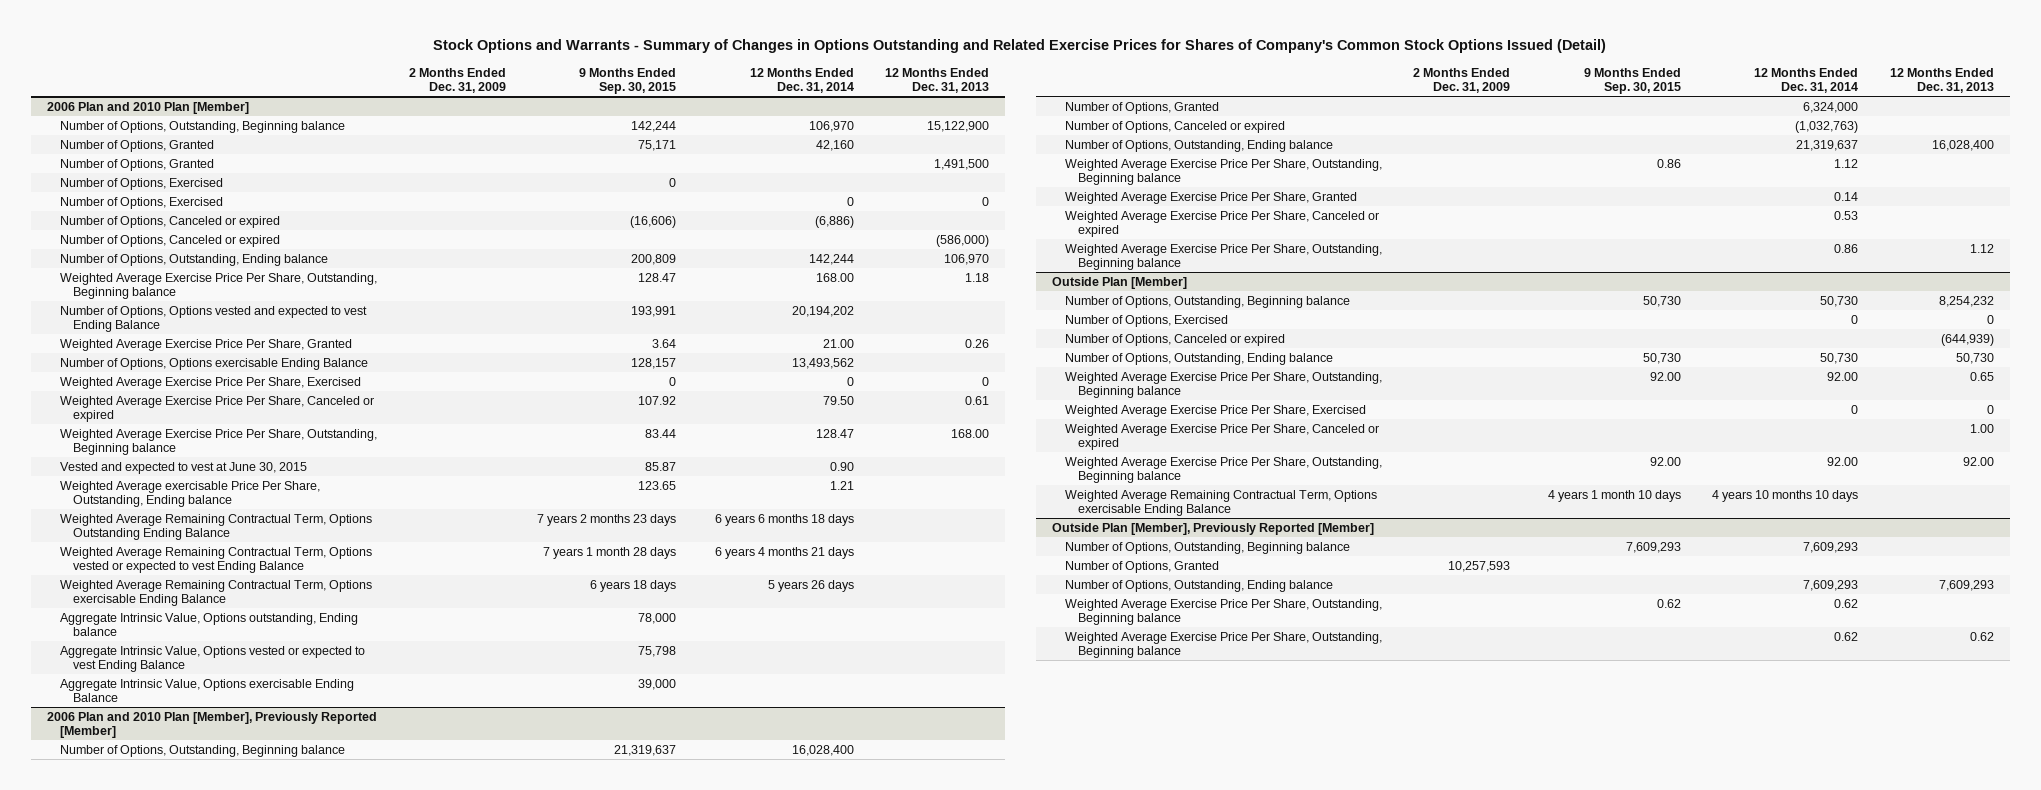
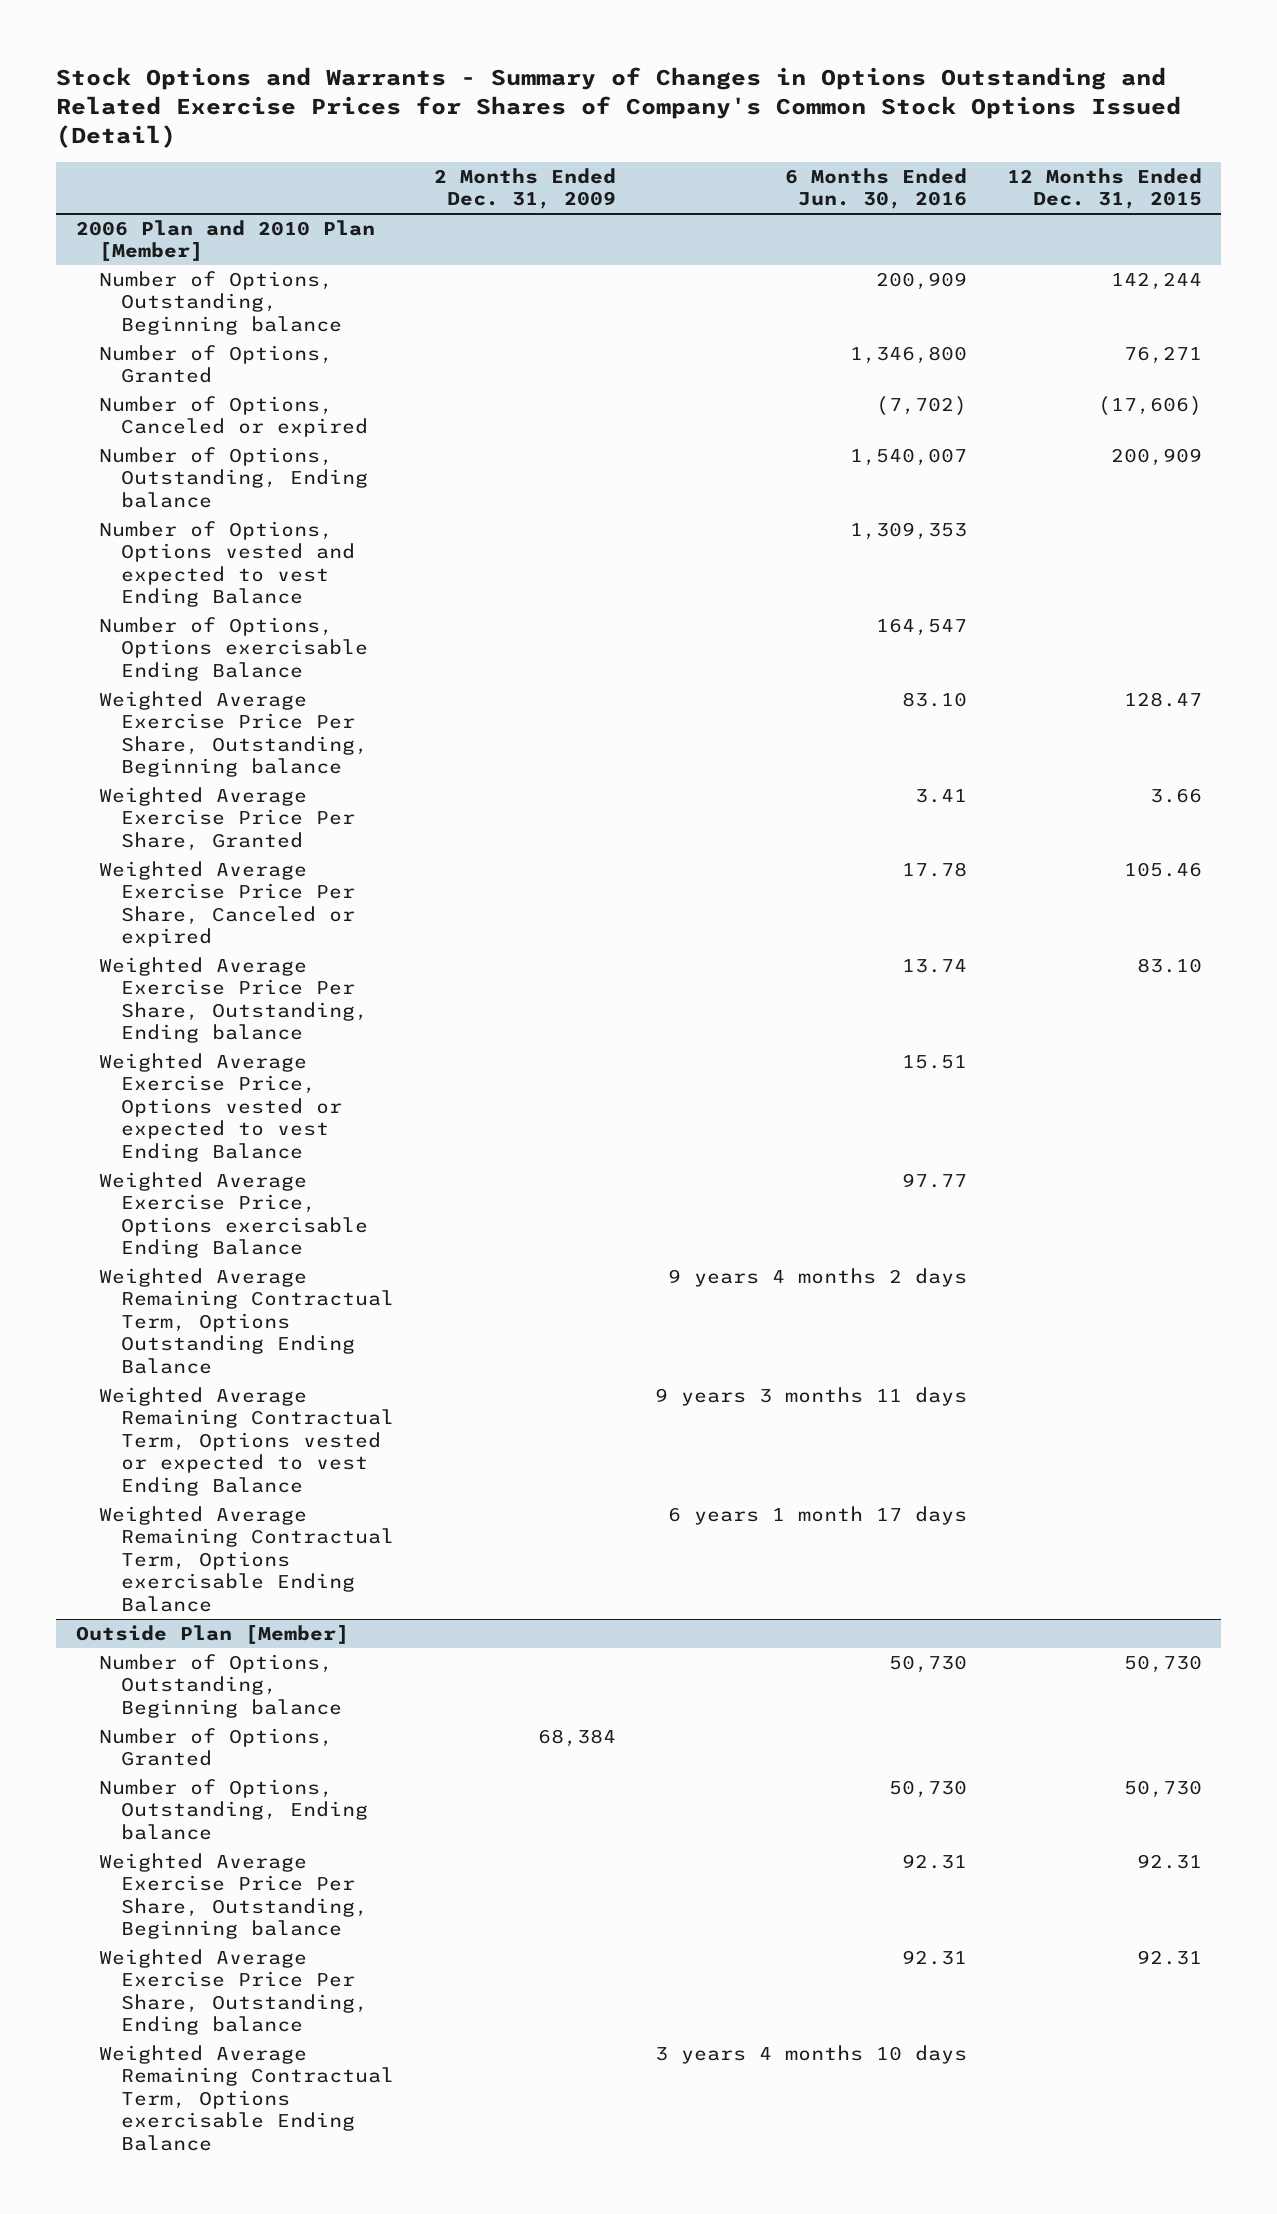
- | 2 Months Ended Dec. 31, 2009 | 9 Months Ended Sep. 30, 2015 | 12 Months Ended Dec. 31, 2014 | 12 Months Ended Dec. 31, 2013
+ | 2 Months Ended Dec. 31, 2009 | 6 Months Ended Jun. 30, 2016 | 12 Months Ended Dec. 31, 2015
@ 2006 Plan and 2010 Plan [Member]
- Number of Options, Granted | | | | 1,491,500
- Number of Options, Exercised | | 0 | |
- Number of Options, Exercised | | | 0 | 0
- Number of Options, Canceled or expired | | | | (586,000)
- Weighted Average Exercise Price Per Share, Outstanding, Beginning balance | | 128.47 | 168.00 | 1.18
- Weighted Average Exercise Price Per Share, Exercised | | 0 | 0 | 0
- Vested and expected to vest at June 30, 2015 | | 85.87 | 0.90 |
- Weighted Average exercisable Price Per Share, Outstanding, Ending balance | | 123.65 | 1.21 |
moved down: Weighted Average Exercise Price Per Share, Granted | | 3.41 | 3.66
moved down: Weighted Average Exercise Price Per Share, Canceled or expired | | 17.78 | 105.46
+ Weighted Average Exercise Price Per Share, Outstanding, Ending balance | | 13.74 | 83.10
+ Weighted Average Exercise Price, Options vested or expected to vest Ending Balance | | 15.51 |
+ Weighted Average Exercise Price, Options exercisable Ending Balance | | 97.77 |
- Aggregate Intrinsic Value, Options outstanding, Ending balance | | 78,000 | |
- Aggregate Intrinsic Value, Options vested or expected to vest Ending Balance | | 75,798 | |
- Aggregate Intrinsic Value, Options exercisable Ending Balance | | 39,000 | |
- 2006 Plan and 2010 Plan [Member], Previously Reported [Member]
- Number of Options, Outstanding, Beginning balance | | 21,319,637 | 16,028,400 |
- Number of Options, Granted | | | 6,324,000 |
- Number of Options, Canceled or expired | | | (1,032,763) |
- Number of Options, Outstanding, Ending balance | | | 21,319,637 | 16,028,400
- Weighted Average Exercise Price Per Share, Outstanding, Beginning balance | | 0.86 | 1.12 |
- Weighted Average Exercise Price Per Share, Granted | | | 0.14 |
- Weighted Average Exercise Price Per Share, Canceled or expired | | | 0.53 |
- Weighted Average Exercise Price Per Share, Outstanding, Beginning balance | | | 0.86 | 1.12
@ Outside Plan [Member]
- Number of Options, Exercised | | | 0 | 0
- Number of Options, Canceled or expired | | | | (644,939)
+ Number of Options, Granted | 68,384 | |
- Weighted Average Exercise Price Per Share, Exercised | | | 0 | 0
- Weighted Average Exercise Price Per Share, Canceled or expired | | | | 1.00
- Weighted Average Exercise Price Per Share, Outstanding, Beginning balance | | 92.00 | 92.00 | 92.00
+ Weighted Average Exercise Price Per Share, Outstanding, Ending balance | | 92.31 | 92.31
- Outside Plan [Member], Previously Reported [Member]
- Number of Options, Outstanding, Beginning balance | | 7,609,293 | 7,609,293 |
- Number of Options, Granted | 10,257,593 | | |
- Number of Options, Outstanding, Ending balance | | | 7,609,293 | 7,609,293
- Weighted Average Exercise Price Per Share, Outstanding, Beginning balance | | 0.62 | 0.62 |
- Weighted Average Exercise Price Per Share, Outstanding, Beginning balance | | | 0.62 | 0.62

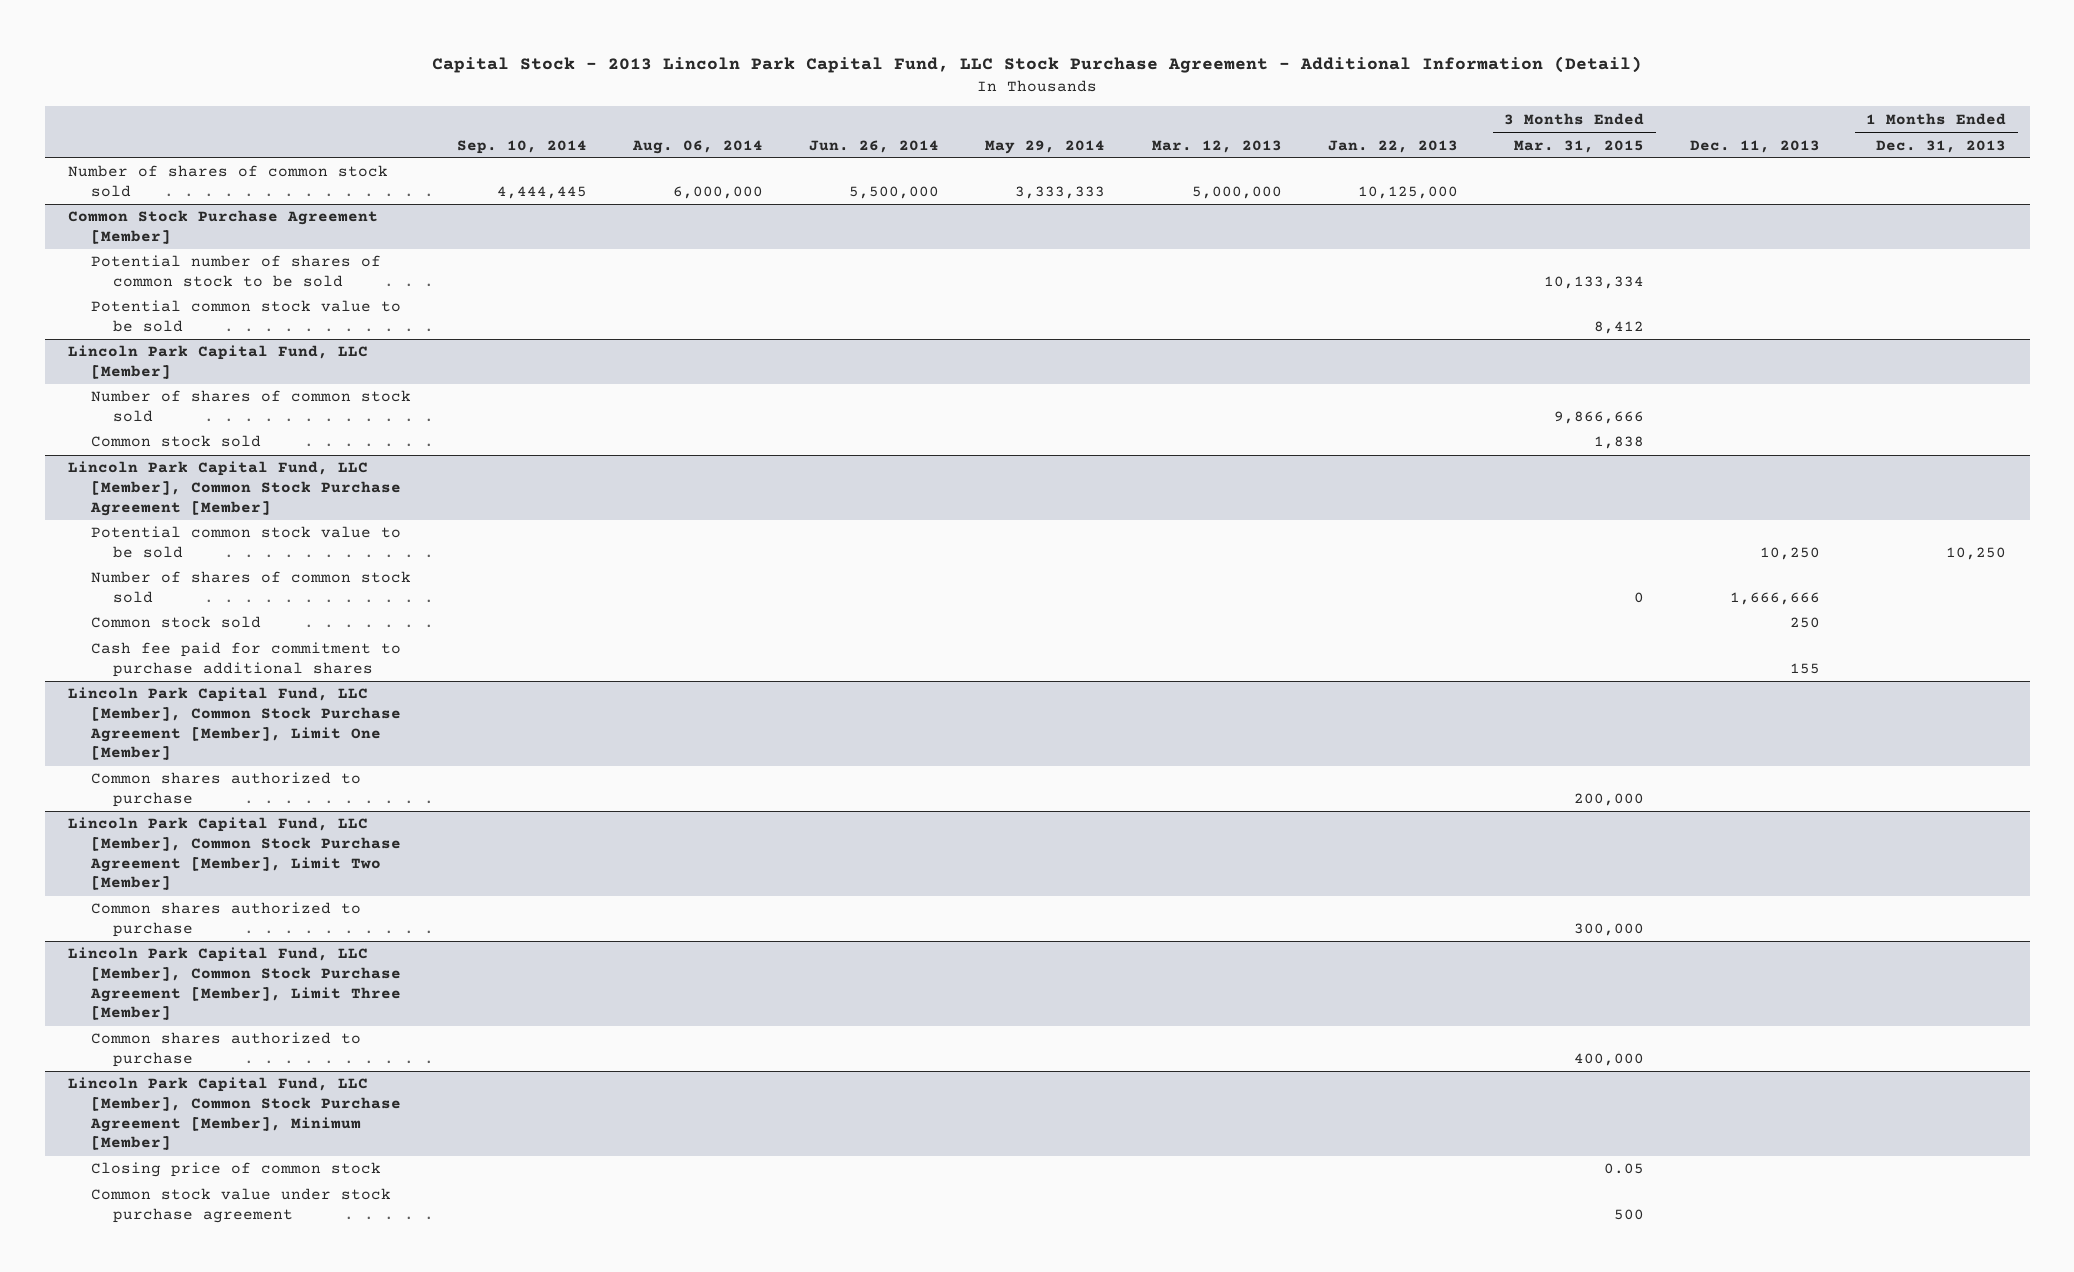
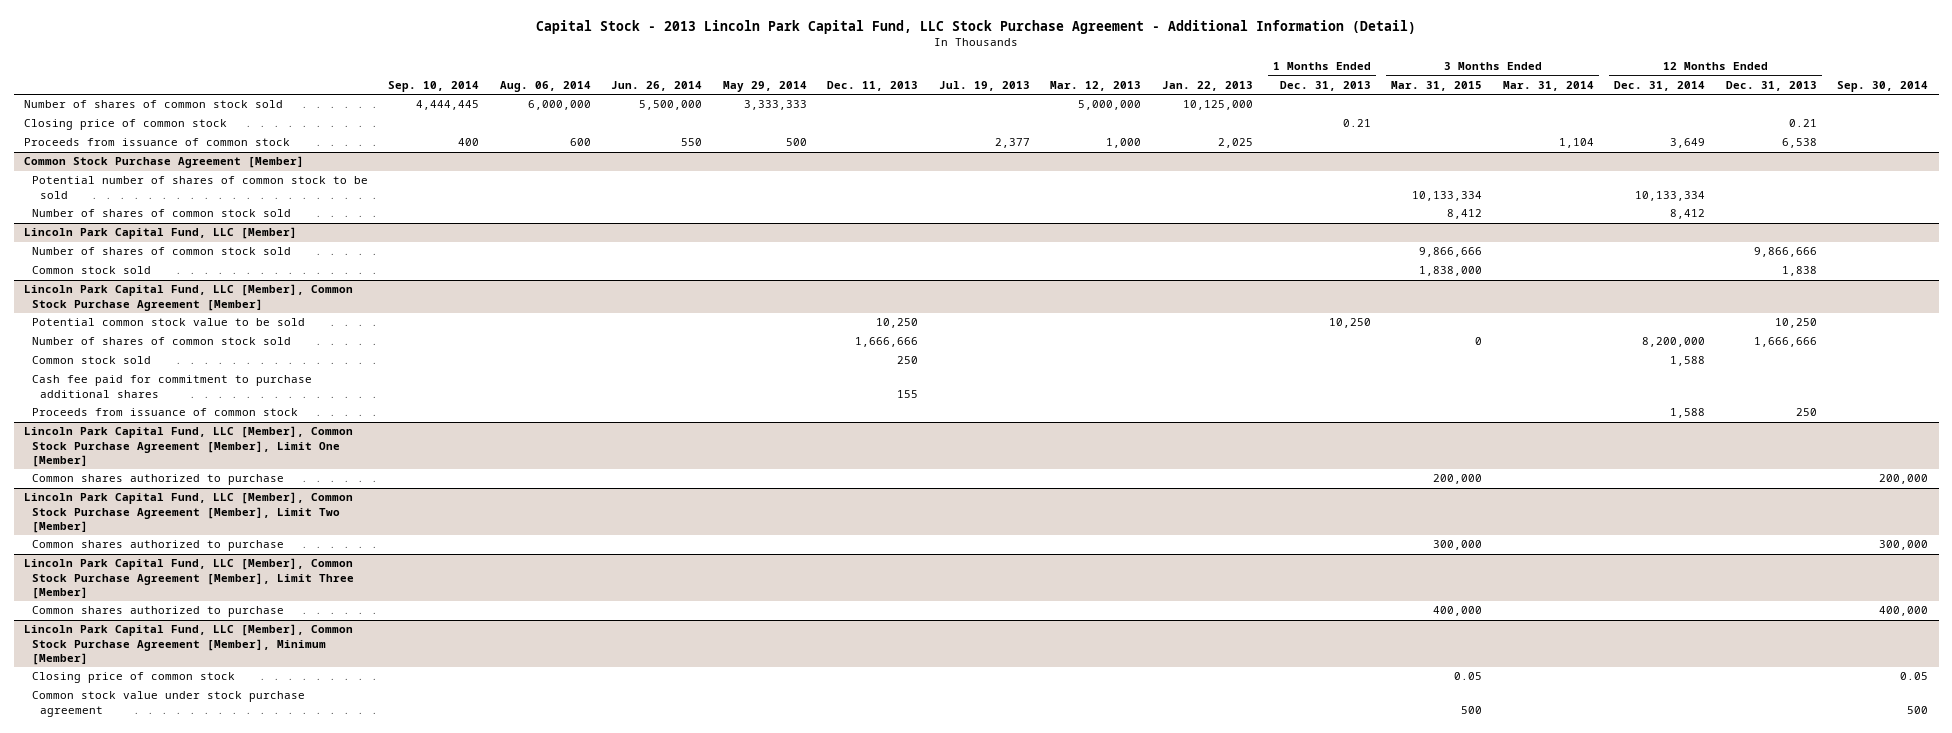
- | Sep. 10, 2014 | Aug. 06, 2014 | Jun. 26, 2014 | May 29, 2014 | Mar. 12, 2013 | Jan. 22, 2013 | 3 Months Ended Mar. 31, 2015 | Dec. 11, 2013 | 1 Months Ended Dec. 31, 2013
+ | Sep. 10, 2014 | Aug. 06, 2014 | Jun. 26, 2014 | May 29, 2014 | Dec. 11, 2013 | Jul. 19, 2013 | Mar. 12, 2013 | Jan. 22, 2013 | 1 Months Ended Dec. 31, 2013 | 3 Months Ended Mar. 31, 2015 | 3 Months Ended Mar. 31, 2014 | 12 Months Ended Dec. 31, 2014 | 12 Months Ended Dec. 31, 2013 | Sep. 30, 2014
+ Closing price of common stock | | | | | | | | | 0.21 | | | | 0.21 |
+ Proceeds from issuance of common stock | 400 | 600 | 550 | 500 | | 2,377 | 1,000 | 2,025 | | | 1,104 | 3,649 | 6,538 |
@ Common Stock Purchase Agreement [Member]
- Potential common stock value to be sold | | | | | | | 8,412 | |
+ Number of shares of common stock sold | | | | | | | | | | 8,412 | | 8,412 | |
@ Lincoln Park Capital Fund, LLC [Member]
- Common stock sold | | | | | | | 1,838 | |
+ Common stock sold | | | | | | | | | | 1,838,000 | | | 1,838 |
@ Lincoln Park Capital Fund, LLC [Member], Common Stock Purchase Agreement [Member]
+ Proceeds from issuance of common stock | | | | | | | | | | | | 1,588 | 250 |

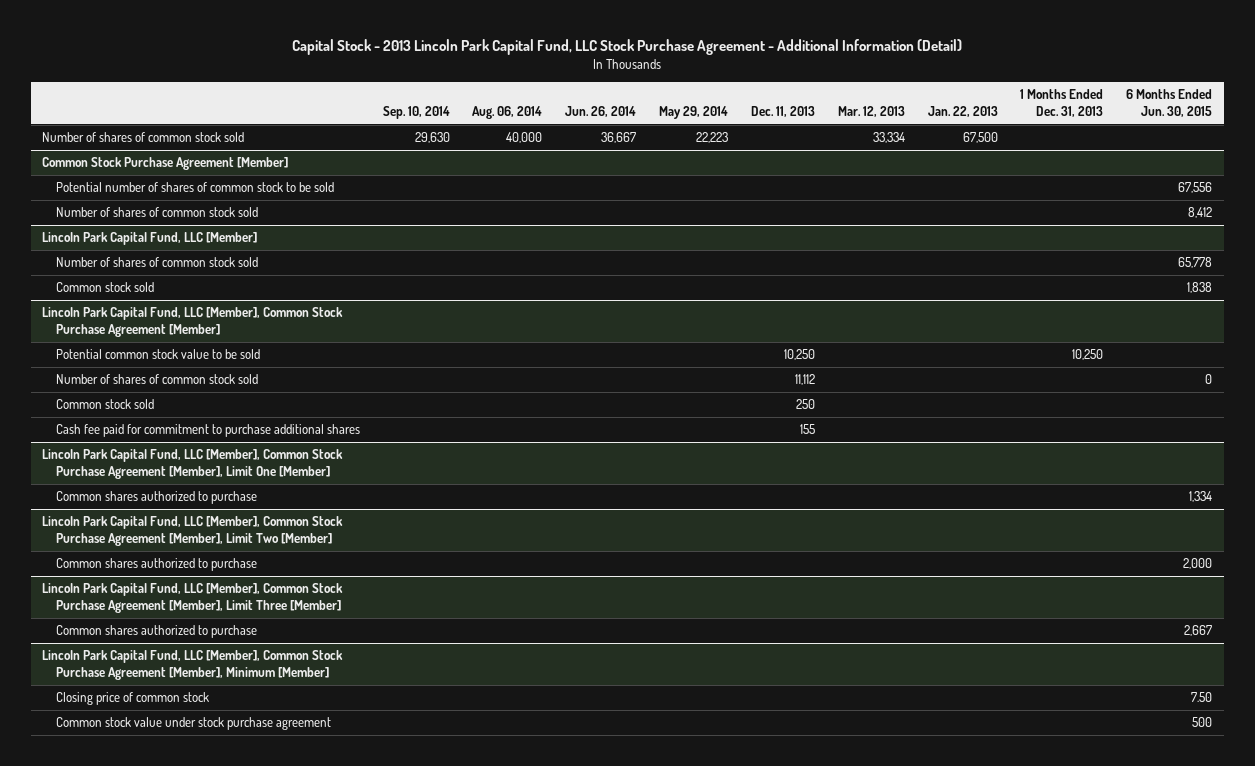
- | Sep. 10, 2014 | Aug. 06, 2014 | Jun. 26, 2014 | May 29, 2014 | Dec. 11, 2013 | Jul. 19, 2013 | Mar. 12, 2013 | Jan. 22, 2013 | 1 Months Ended Dec. 31, 2013 | 3 Months Ended Mar. 31, 2015 | 3 Months Ended Mar. 31, 2014 | 12 Months Ended Dec. 31, 2014 | 12 Months Ended Dec. 31, 2013 | Sep. 30, 2014
+ | Sep. 10, 2014 | Aug. 06, 2014 | Jun. 26, 2014 | May 29, 2014 | Dec. 11, 2013 | Mar. 12, 2013 | Jan. 22, 2013 | 1 Months Ended Dec. 31, 2013 | 6 Months Ended Jun. 30, 2015
- Number of shares of common stock sold | 4,444,445 | 6,000,000 | 5,500,000 | 3,333,333 | | | 5,000,000 | 10,125,000 | | | | | |
- Closing price of common stock | | | | | | | | | 0.21 | | | | 0.21 |
- Proceeds from issuance of common stock | 400 | 600 | 550 | 500 | | 2,377 | 1,000 | 2,025 | | | 1,104 | 3,649 | 6,538 |
+ Number of shares of common stock sold | 29,630 | 40,000 | 36,667 | 22,223 | | 33,334 | 67,500 | |
@ Lincoln Park Capital Fund, LLC [Member], Common Stock Purchase Agreement [Member]
- Number of shares of common stock sold | | | | | 1,666,666 | | | | | 0 | | 8,200,000 | 1,666,666 |
+ Number of shares of common stock sold | | | | | 11,112 | | | | 0
- Proceeds from issuance of common stock | | | | | | | | | | | | 1,588 | 250 |

